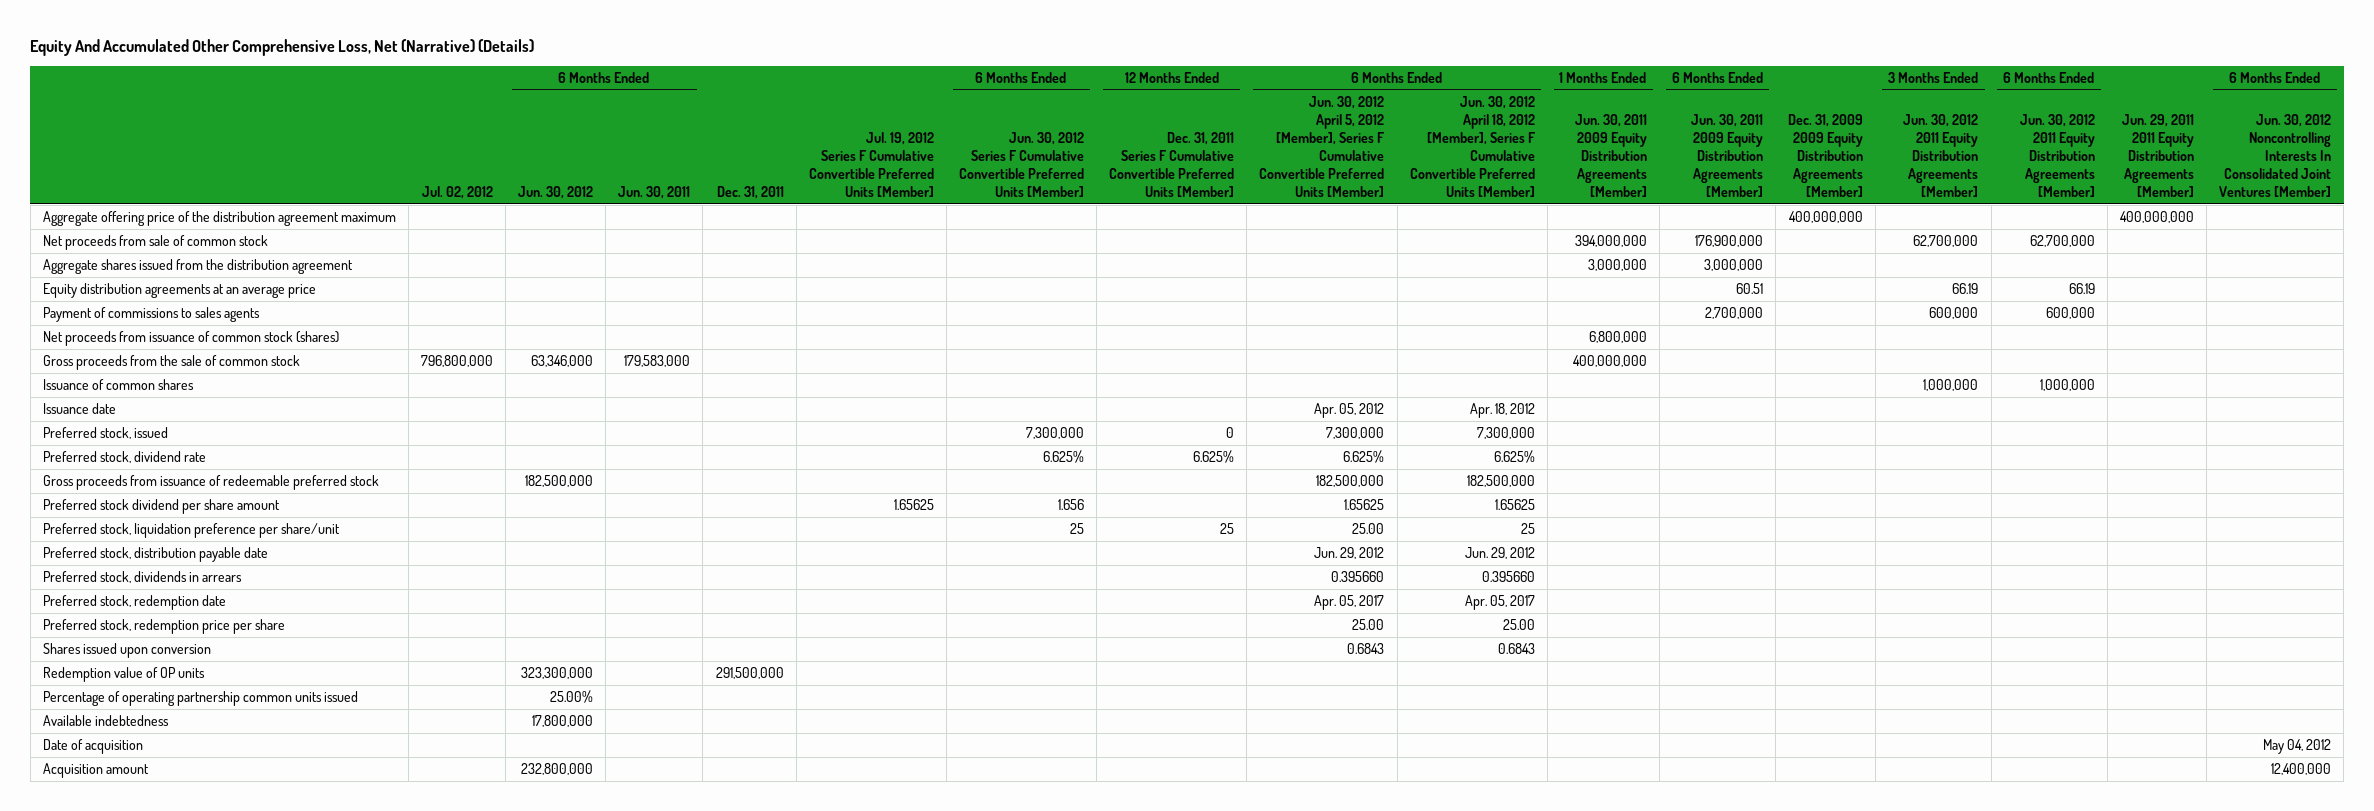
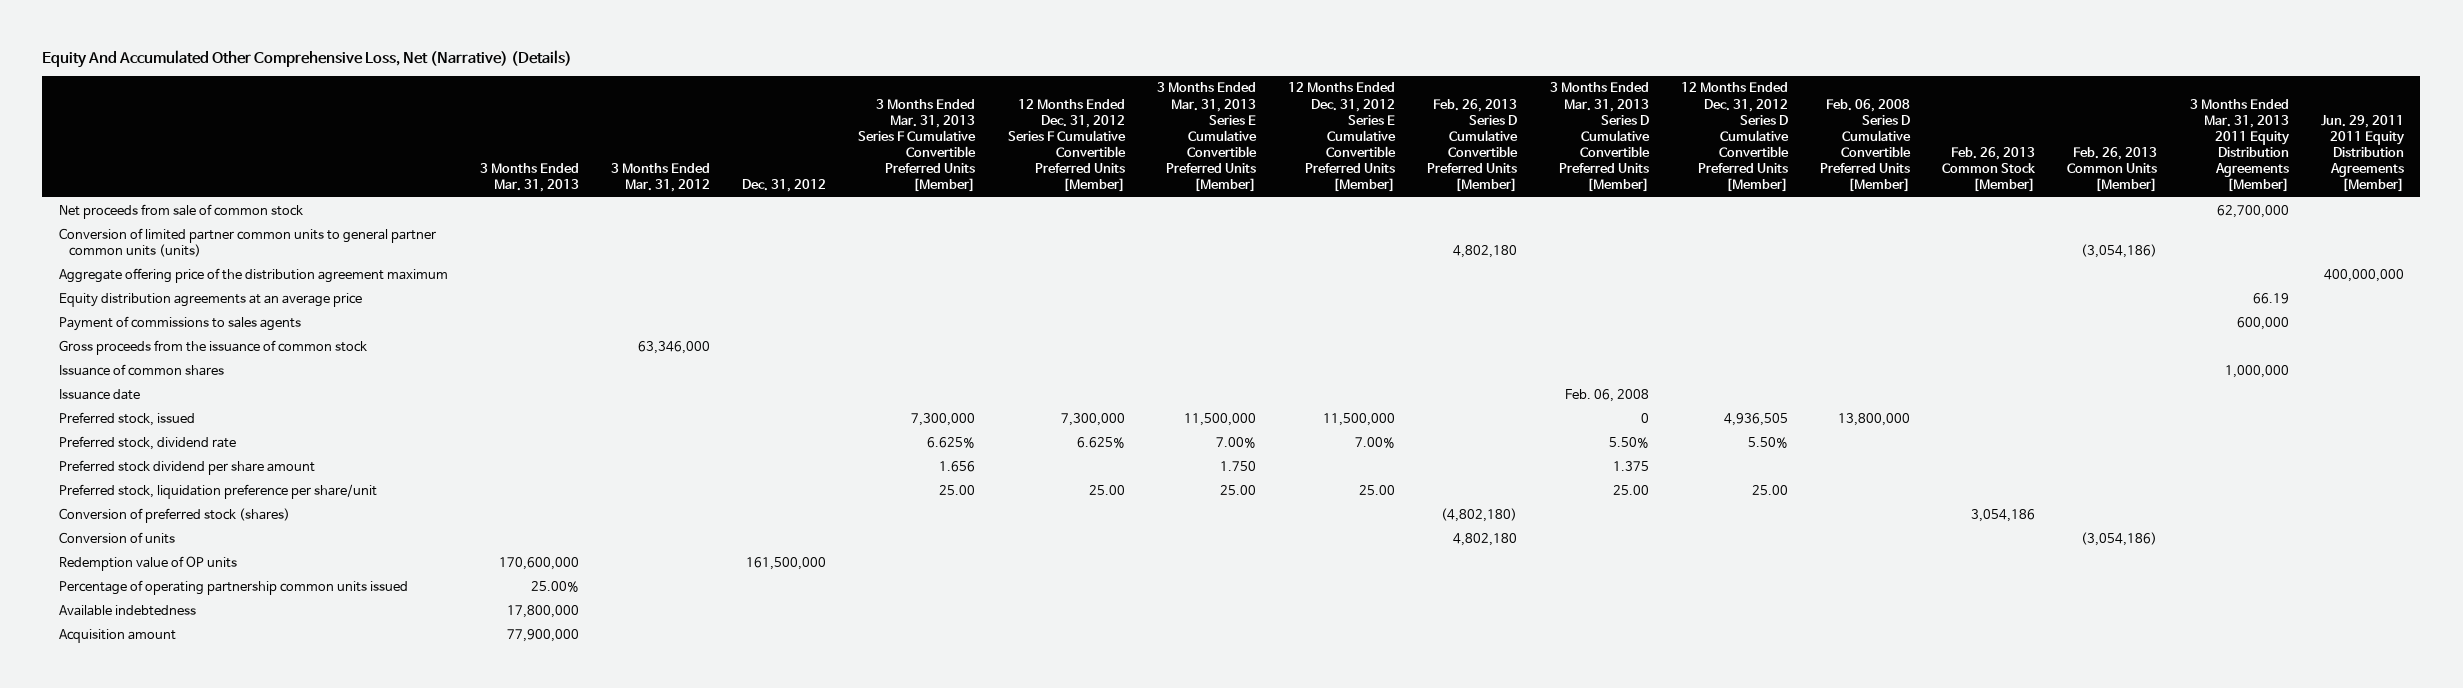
- | Jul. 02, 2012 | 6 Months Ended Jun. 30, 2012 | 6 Months Ended Jun. 30, 2011 | Dec. 31, 2011 | Jul. 19, 2012 Series F Cumulative Convertible Preferred Units [Member] | 6 Months Ended Jun. 30, 2012 Series F Cumulative Convertible Preferred Units [Member] | 12 Months Ended Dec. 31, 2011 Series F Cumulative Convertible Preferred Units [Member] | 6 Months Ended Jun. 30, 2012 April 5, 2012 [Member], Series F Cumulative Convertible Preferred Units [Member] | 6 Months Ended Jun. 30, 2012 April 18, 2012 [Member], Series F Cumulative Convertible Preferred Units [Member] | 1 Months Ended Jun. 30, 2011 2009 Equity Distribution Agreements [Member] | 6 Months Ended Jun. 30, 2011 2009 Equity Distribution Agreements [Member] | Dec. 31, 2009 2009 Equity Distribution Agreements [Member] | 3 Months Ended Jun. 30, 2012 2011 Equity Distribution Agreements [Member] | 6 Months Ended Jun. 30, 2012 2011 Equity Distribution Agreements [Member] | Jun. 29, 2011 2011 Equity Distribution Agreements [Member] | 6 Months Ended Jun. 30, 2012 Noncontrolling Interests In Consolidated Joint Ventures [Member]
+ | 3 Months Ended Mar. 31, 2013 | 3 Months Ended Mar. 31, 2012 | Dec. 31, 2012 | 3 Months Ended Mar. 31, 2013 Series F Cumulative Convertible Preferred Units [Member] | 12 Months Ended Dec. 31, 2012 Series F Cumulative Convertible Preferred Units [Member] | 3 Months Ended Mar. 31, 2013 Series E Cumulative Convertible Preferred Units [Member] | 12 Months Ended Dec. 31, 2012 Series E Cumulative Convertible Preferred Units [Member] | Feb. 26, 2013 Series D Cumulative Convertible Preferred Units [Member] | 3 Months Ended Mar. 31, 2013 Series D Cumulative Convertible Preferred Units [Member] | 12 Months Ended Dec. 31, 2012 Series D Cumulative Convertible Preferred Units [Member] | Feb. 06, 2008 Series D Cumulative Convertible Preferred Units [Member] | Feb. 26, 2013 Common Stock [Member] | Feb. 26, 2013 Common Units [Member] | 3 Months Ended Mar. 31, 2013 2011 Equity Distribution Agreements [Member] | Jun. 29, 2011 2011 Equity Distribution Agreements [Member]
- Aggregate shares issued from the distribution agreement | | | | | | | | | | 3,000,000 | 3,000,000 | | | | |
+ Conversion of limited partner common units to general partner common units (units) | | | | | | | | 4,802,180 | | | | | (3,054,186) | |
moved down: Aggregate offering price of the distribution agreement maximum | | | | | | | | | | | | | | | 400,000,000
- Net proceeds from issuance of common stock (shares) | | | | | | | | | | 6,800,000 | | | | | |
- Gross proceeds from the sale of common stock | 796,800,000 | 63,346,000 | 179,583,000 | | | | | | | 400,000,000 | | | | | |
+ Gross proceeds from the issuance of common stock | | 63,346,000 | | | | | | | | | | | | |
- Gross proceeds from issuance of redeemable preferred stock | | 182,500,000 | | | | | | 182,500,000 | 182,500,000 | | | | | | |
- Preferred stock, distribution payable date | | | | | | | | Jun. 29, 2012 | Jun. 29, 2012 | | | | | | |
- Preferred stock, dividends in arrears | | | | | | | | 0.395660 | 0.395660 | | | | | | |
- Preferred stock, redemption date | | | | | | | | Apr. 05, 2017 | Apr. 05, 2017 | | | | | | |
- Preferred stock, redemption price per share | | | | | | | | 25.00 | 25.00 | | | | | | |
- Shares issued upon conversion | | | | | | | | 0.6843 | 0.6843 | | | | | | |
+ Conversion of preferred stock (shares) | | | | | | | | (4,802,180) | | | | 3,054,186 | | |
+ Conversion of units | | | | | | | | 4,802,180 | | | | | (3,054,186) | |
- Date of acquisition | | | | | | | | | | | | | | | | May 04, 2012

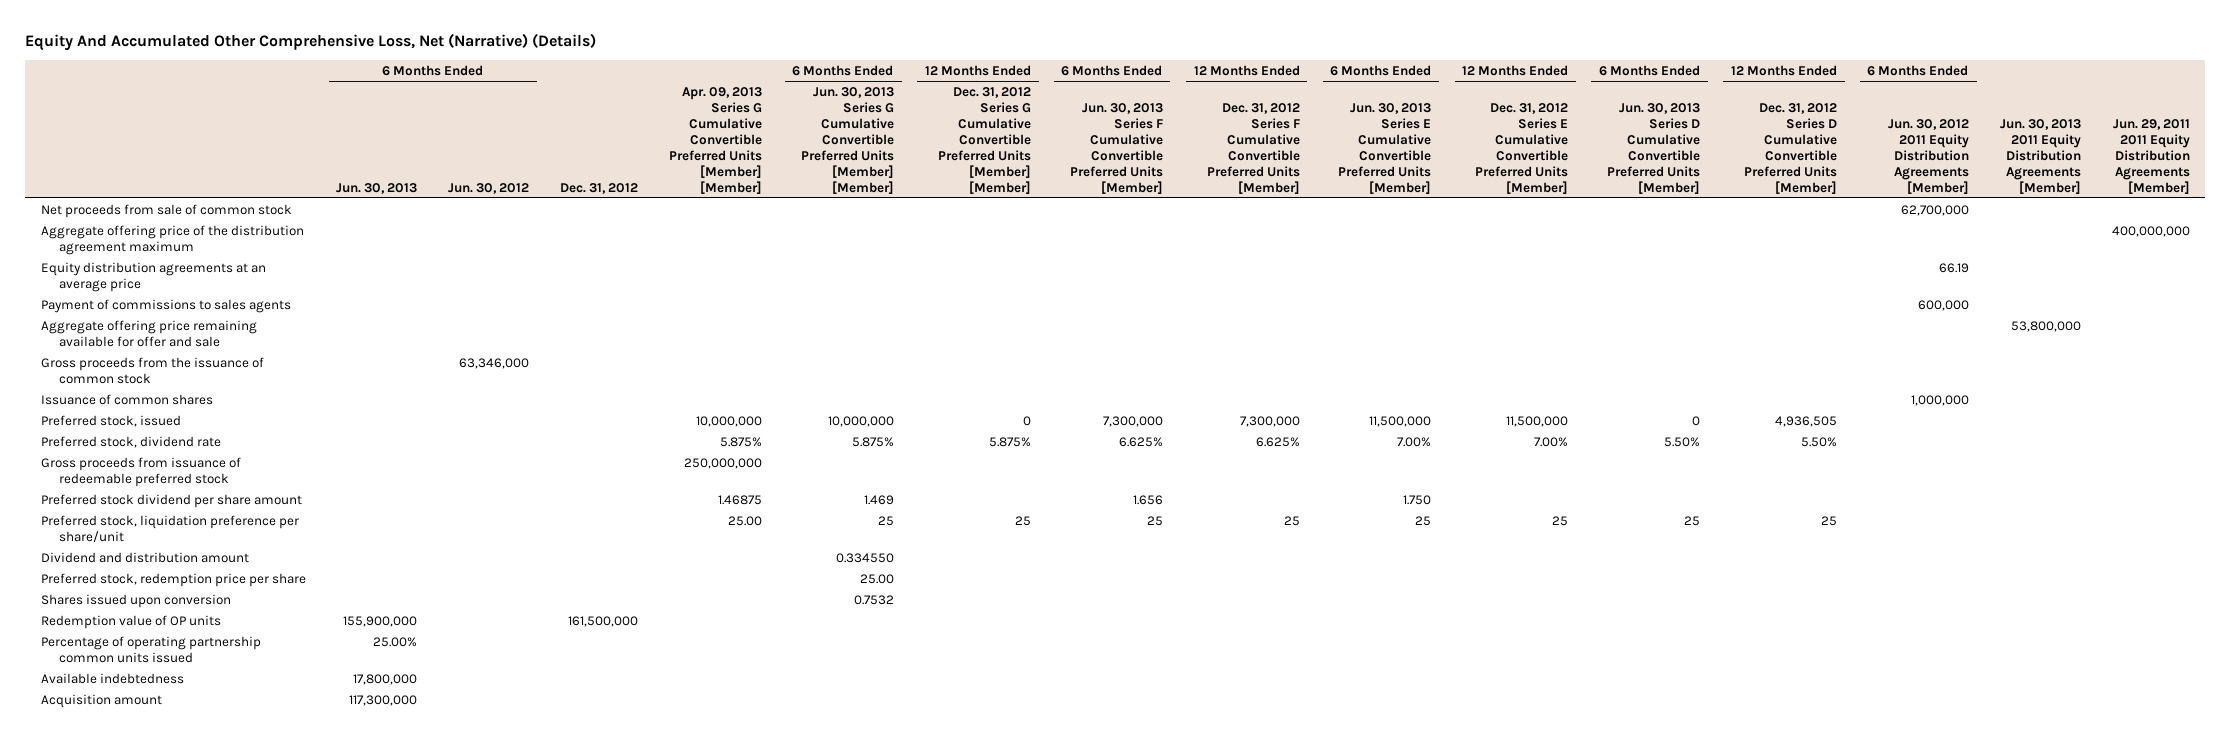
- | 3 Months Ended Mar. 31, 2013 | 3 Months Ended Mar. 31, 2012 | Dec. 31, 2012 | 3 Months Ended Mar. 31, 2013 Series F Cumulative Convertible Preferred Units [Member] | 12 Months Ended Dec. 31, 2012 Series F Cumulative Convertible Preferred Units [Member] | 3 Months Ended Mar. 31, 2013 Series E Cumulative Convertible Preferred Units [Member] | 12 Months Ended Dec. 31, 2012 Series E Cumulative Convertible Preferred Units [Member] | Feb. 26, 2013 Series D Cumulative Convertible Preferred Units [Member] | 3 Months Ended Mar. 31, 2013 Series D Cumulative Convertible Preferred Units [Member] | 12 Months Ended Dec. 31, 2012 Series D Cumulative Convertible Preferred Units [Member] | Feb. 06, 2008 Series D Cumulative Convertible Preferred Units [Member] | Feb. 26, 2013 Common Stock [Member] | Feb. 26, 2013 Common Units [Member] | 3 Months Ended Mar. 31, 2013 2011 Equity Distribution Agreements [Member] | Jun. 29, 2011 2011 Equity Distribution Agreements [Member]
+ | 6 Months Ended Jun. 30, 2013 | 6 Months Ended Jun. 30, 2012 | Dec. 31, 2012 | Apr. 09, 2013 Series G Cumulative Convertible Preferred Units [Member] [Member] | 6 Months Ended Jun. 30, 2013 Series G Cumulative Convertible Preferred Units [Member] [Member] | 12 Months Ended Dec. 31, 2012 Series G Cumulative Convertible Preferred Units [Member] [Member] | 6 Months Ended Jun. 30, 2013 Series F Cumulative Convertible Preferred Units [Member] | 12 Months Ended Dec. 31, 2012 Series F Cumulative Convertible Preferred Units [Member] | 6 Months Ended Jun. 30, 2013 Series E Cumulative Convertible Preferred Units [Member] | 12 Months Ended Dec. 31, 2012 Series E Cumulative Convertible Preferred Units [Member] | 6 Months Ended Jun. 30, 2013 Series D Cumulative Convertible Preferred Units [Member] | 12 Months Ended Dec. 31, 2012 Series D Cumulative Convertible Preferred Units [Member] | 6 Months Ended Jun. 30, 2012 2011 Equity Distribution Agreements [Member] | Jun. 30, 2013 2011 Equity Distribution Agreements [Member] | Jun. 29, 2011 2011 Equity Distribution Agreements [Member]
- Conversion of limited partner common units to general partner common units (units) | | | | | | | | 4,802,180 | | | | | (3,054,186) | |
+ Aggregate offering price remaining available for offer and sale | | | | | | | | | | | | | | 53,800,000 |
- Issuance date | | | | | | | | | Feb. 06, 2008 | | | | | |
+ Gross proceeds from issuance of redeemable preferred stock | | | | 250,000,000 | | | | | | | | | | |
- Preferred stock, liquidation preference per share/unit | | | | 25.00 | 25.00 | 25.00 | 25.00 | | 25.00 | 25.00 | | | | |
- Conversion of preferred stock (shares) | | | | | | | | (4,802,180) | | | | 3,054,186 | | |
- Conversion of units | | | | | | | | 4,802,180 | | | | | (3,054,186) | |
+ Preferred stock, liquidation preference per share/unit | | | | 25.00 | 25 | 25 | 25 | 25 | 25 | 25 | 25 | 25 | | |
+ Dividend and distribution amount | | | | | 0.334550 | | | | | | | | | |
+ Preferred stock, redemption price per share | | | | | 25.00 | | | | | | | | | |
+ Shares issued upon conversion | | | | | 0.7532 | | | | | | | | | |

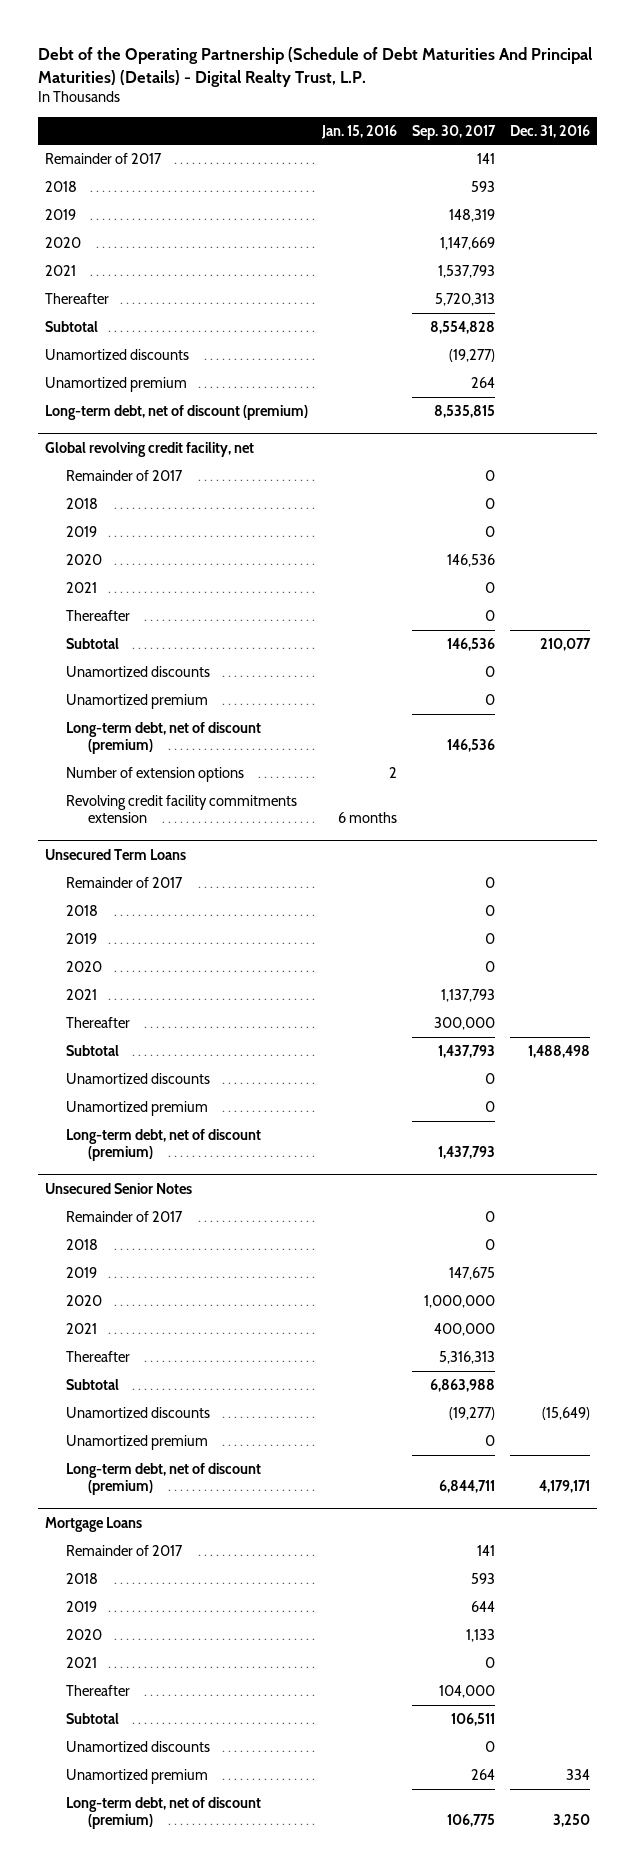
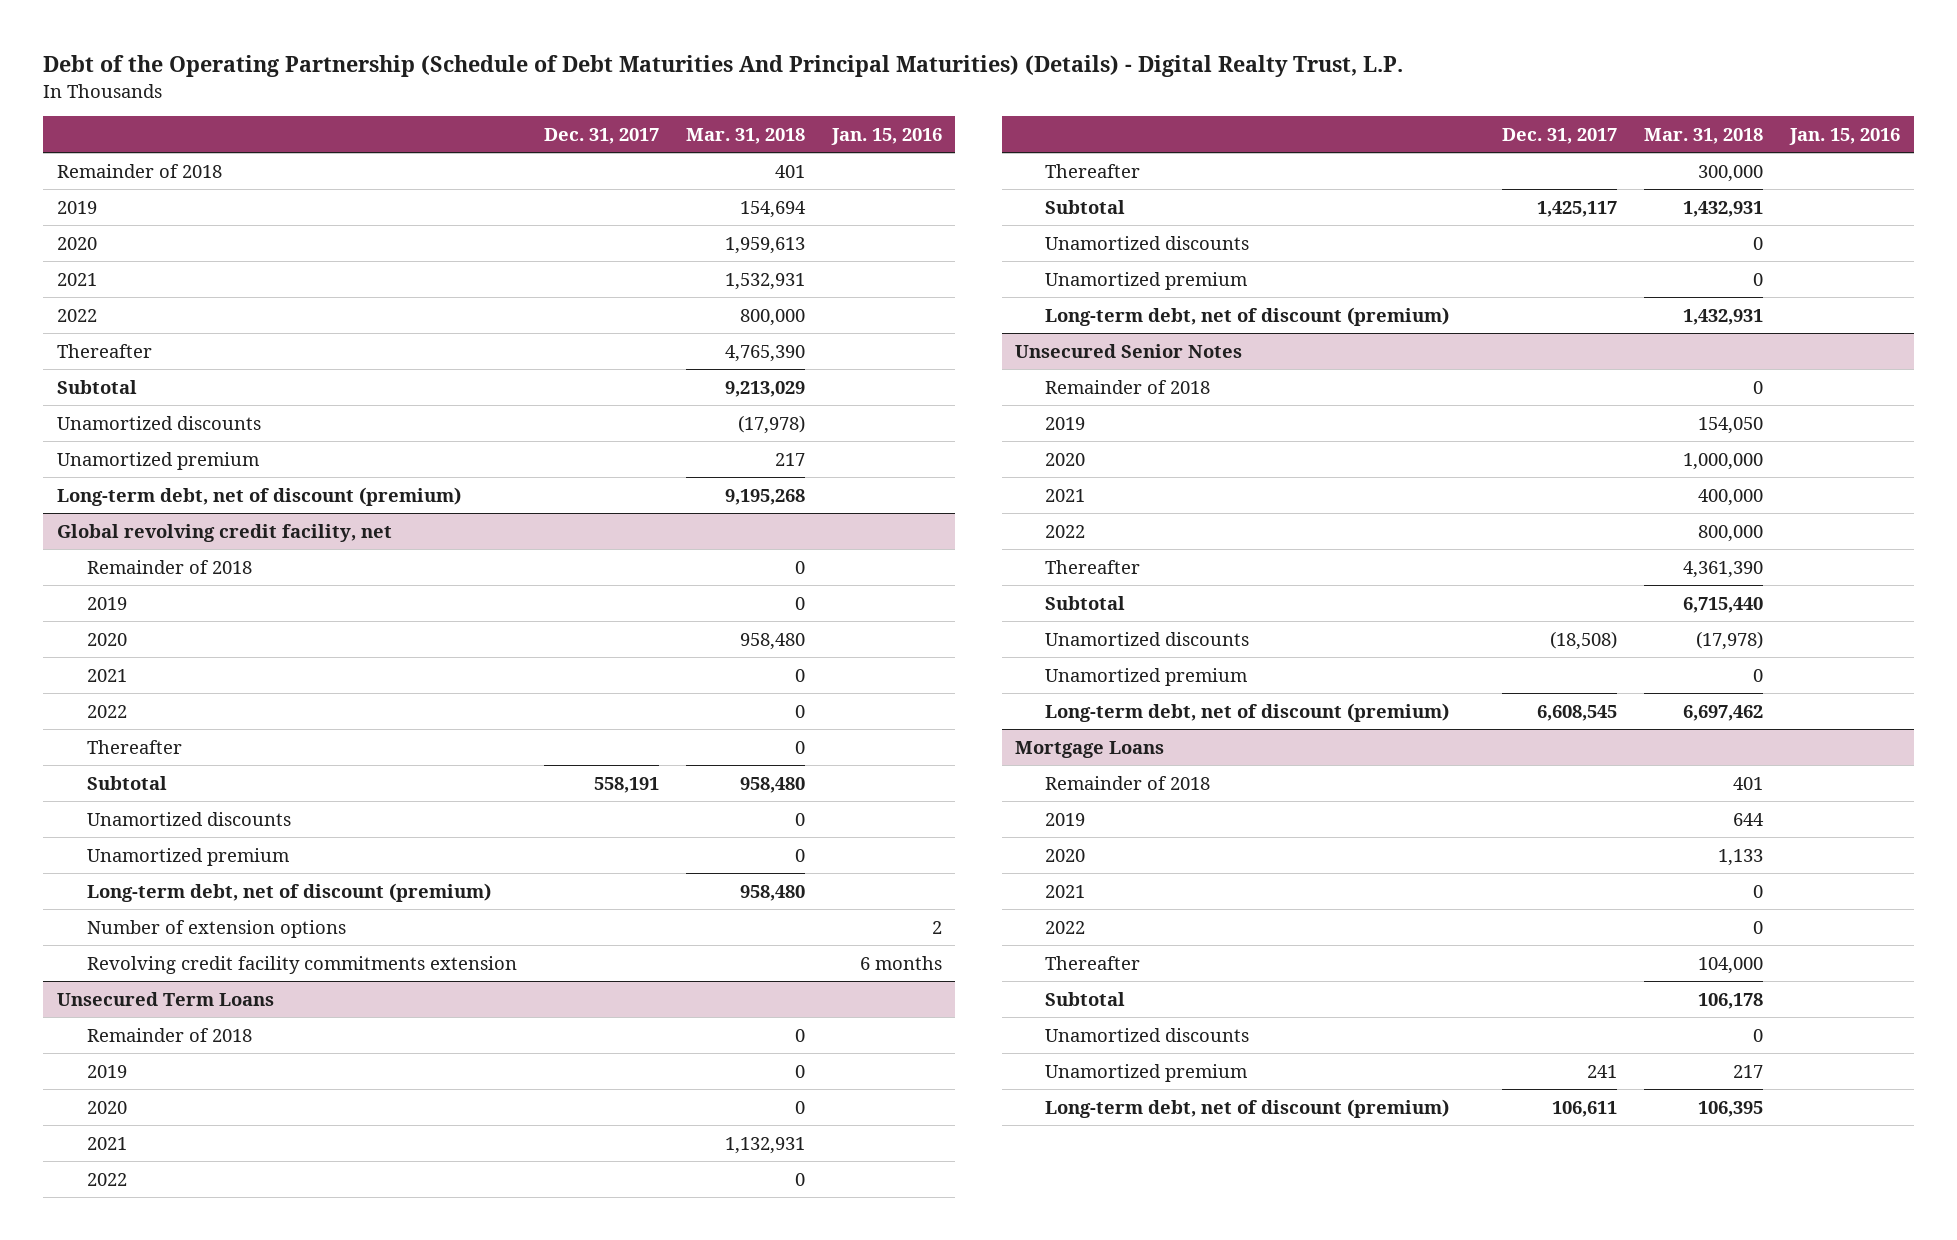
- | Jan. 15, 2016 | Sep. 30, 2017 | Dec. 31, 2016
+ | Dec. 31, 2017 | Mar. 31, 2018 | Jan. 15, 2016
- Remainder of 2017 | | 141 |
- 2018 | | 593 |
+ Remainder of 2018 | | 401 |
+ 2022 | | 800,000 |
@ Global revolving credit facility, net
- Remainder of 2017 | | 0 |
- 2018 | | 0 |
+ Remainder of 2018 | | 0 |
+ 2022 | | 0 |
@ Unsecured Term Loans
- Remainder of 2017 | | 0 |
- 2018 | | 0 |
+ Remainder of 2018 | | 0 |
+ 2022 | | 0 |
@ Unsecured Senior Notes
- Remainder of 2017 | | 0 |
- 2018 | | 0 |
+ Remainder of 2018 | | 0 |
+ 2022 | | 800,000 |
@ Mortgage Loans
- Remainder of 2017 | | 141 |
- 2018 | | 593 |
+ Remainder of 2018 | | 401 |
+ 2022 | | 0 |

